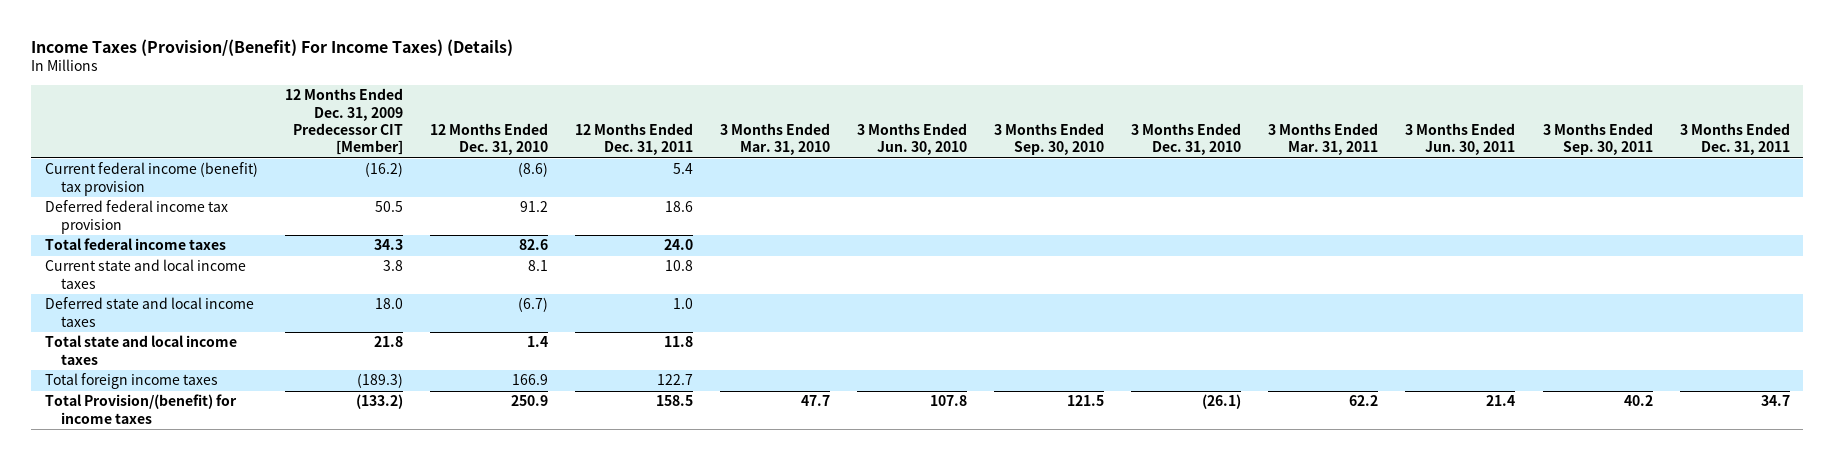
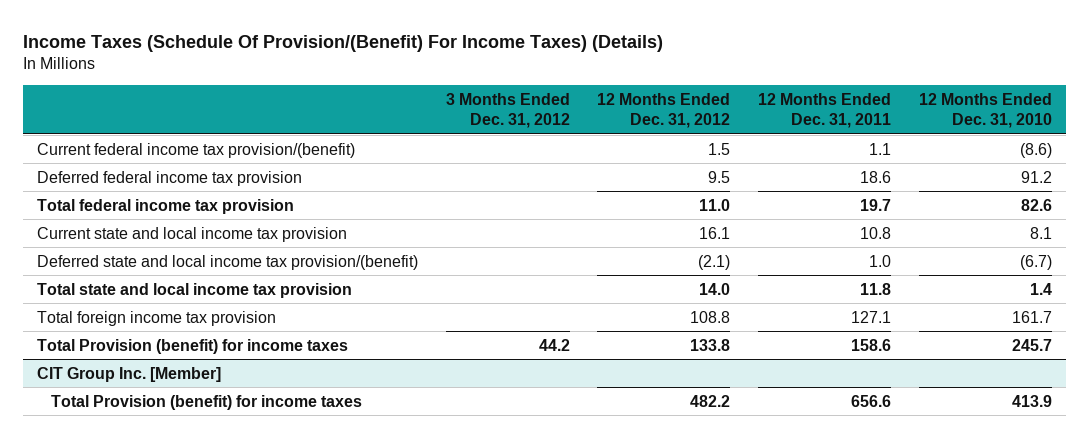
- Income Taxes (Provision/(Benefit) For Income Taxes) (Details)
+ Income Taxes (Schedule Of Provision/(Benefit) For Income Taxes) (Details)
- | 12 Months Ended Dec. 31, 2009 Predecessor CIT [Member] | 12 Months Ended Dec. 31, 2010 | 12 Months Ended Dec. 31, 2011 | 3 Months Ended Mar. 31, 2010 | 3 Months Ended Jun. 30, 2010 | 3 Months Ended Sep. 30, 2010 | 3 Months Ended Dec. 31, 2010 | 3 Months Ended Mar. 31, 2011 | 3 Months Ended Jun. 30, 2011 | 3 Months Ended Sep. 30, 2011 | 3 Months Ended Dec. 31, 2011
+ | 3 Months Ended Dec. 31, 2012 | 12 Months Ended Dec. 31, 2012 | 12 Months Ended Dec. 31, 2011 | 12 Months Ended Dec. 31, 2010
- Current federal income (benefit) tax provision | (16.2) | (8.6) | 5.4 | | | | | | | |
+ Current federal income tax provision/(benefit) | | 1.5 | 1.1 | (8.6)
- Total federal income taxes | 34.3 | 82.6 | 24.0 | | | | | | | |
- Current state and local income taxes | 3.8 | 8.1 | 10.8 | | | | | | | |
- Deferred state and local income taxes | 18.0 | (6.7) | 1.0 | | | | | | | |
- Total state and local income taxes | 21.8 | 1.4 | 11.8 | | | | | | | |
- Total foreign income taxes | (189.3) | 166.9 | 122.7 | | | | | | | |
- Total Provision/(benefit) for income taxes | (133.2) | 250.9 | 158.5 | 47.7 | 107.8 | 121.5 | (26.1) | 62.2 | 21.4 | 40.2 | 34.7
+ Total federal income tax provision | | 11.0 | 19.7 | 82.6
+ Current state and local income tax provision | | 16.1 | 10.8 | 8.1
+ Deferred state and local income tax provision/(benefit) | | (2.1) | 1.0 | (6.7)
+ Total state and local income tax provision | | 14.0 | 11.8 | 1.4
+ Total foreign income tax provision | | 108.8 | 127.1 | 161.7
+ Total Provision (benefit) for income taxes | 44.2 | 133.8 | 158.6 | 245.7
+ CIT Group Inc. [Member]
+ Total Provision (benefit) for income taxes | | 482.2 | 656.6 | 413.9

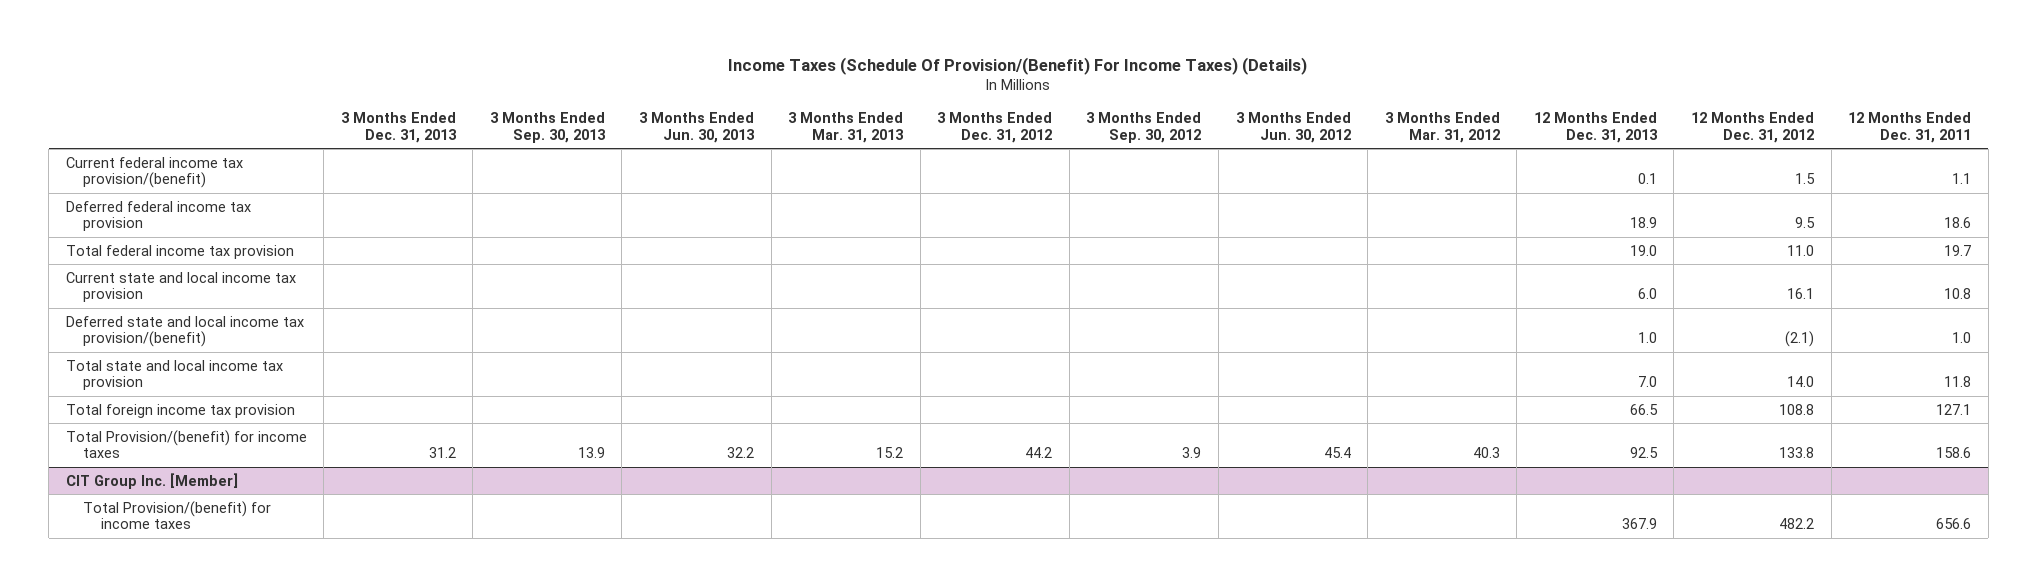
- | 3 Months Ended Dec. 31, 2012 | 12 Months Ended Dec. 31, 2012 | 12 Months Ended Dec. 31, 2011 | 12 Months Ended Dec. 31, 2010
+ | 3 Months Ended Dec. 31, 2013 | 3 Months Ended Sep. 30, 2013 | 3 Months Ended Jun. 30, 2013 | 3 Months Ended Mar. 31, 2013 | 3 Months Ended Dec. 31, 2012 | 3 Months Ended Sep. 30, 2012 | 3 Months Ended Jun. 30, 2012 | 3 Months Ended Mar. 31, 2012 | 12 Months Ended Dec. 31, 2013 | 12 Months Ended Dec. 31, 2012 | 12 Months Ended Dec. 31, 2011
- Total Provision (benefit) for income taxes | 44.2 | 133.8 | 158.6 | 245.7
+ Total Provision/(benefit) for income taxes | 31.2 | 13.9 | 32.2 | 15.2 | 44.2 | 3.9 | 45.4 | 40.3 | 92.5 | 133.8 | 158.6
@ CIT Group Inc. [Member]
- Total Provision (benefit) for income taxes | | 482.2 | 656.6 | 413.9
+ Total Provision/(benefit) for income taxes | | | | | | | | | 367.9 | 482.2 | 656.6

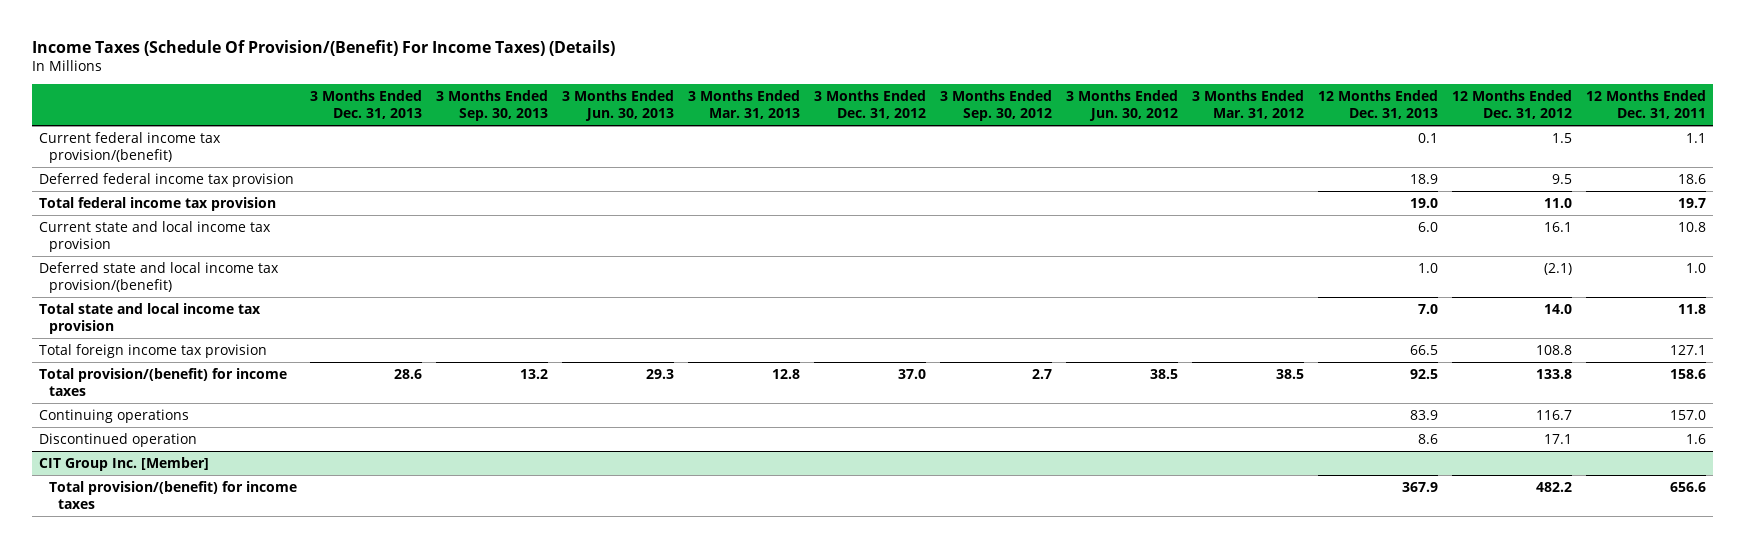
- Total Provision/(benefit) for income taxes | 31.2 | 13.9 | 32.2 | 15.2 | 44.2 | 3.9 | 45.4 | 40.3 | 92.5 | 133.8 | 158.6
+ Total provision/(benefit) for income taxes | 28.6 | 13.2 | 29.3 | 12.8 | 37.0 | 2.7 | 38.5 | 38.5 | 92.5 | 133.8 | 158.6
+ Continuing operations | | | | | | | | | 83.9 | 116.7 | 157.0
+ Discontinued operation | | | | | | | | | 8.6 | 17.1 | 1.6
@ CIT Group Inc. [Member]
- Total Provision/(benefit) for income taxes | | | | | | | | | 367.9 | 482.2 | 656.6
+ Total provision/(benefit) for income taxes | | | | | | | | | 367.9 | 482.2 | 656.6

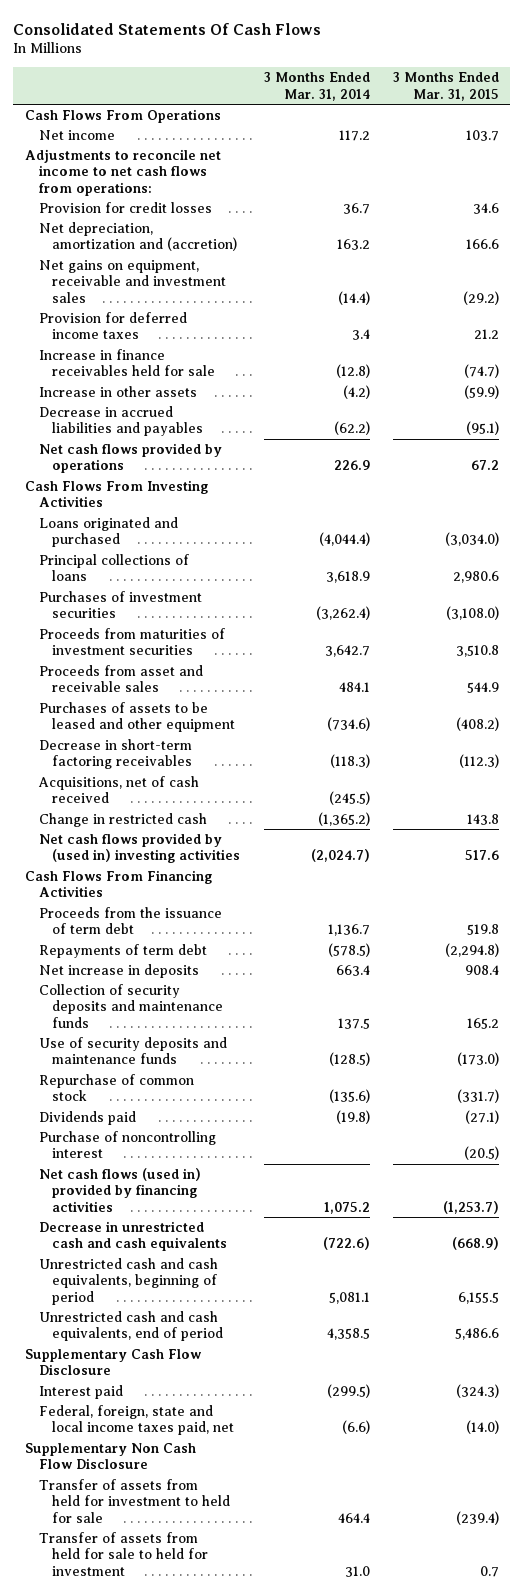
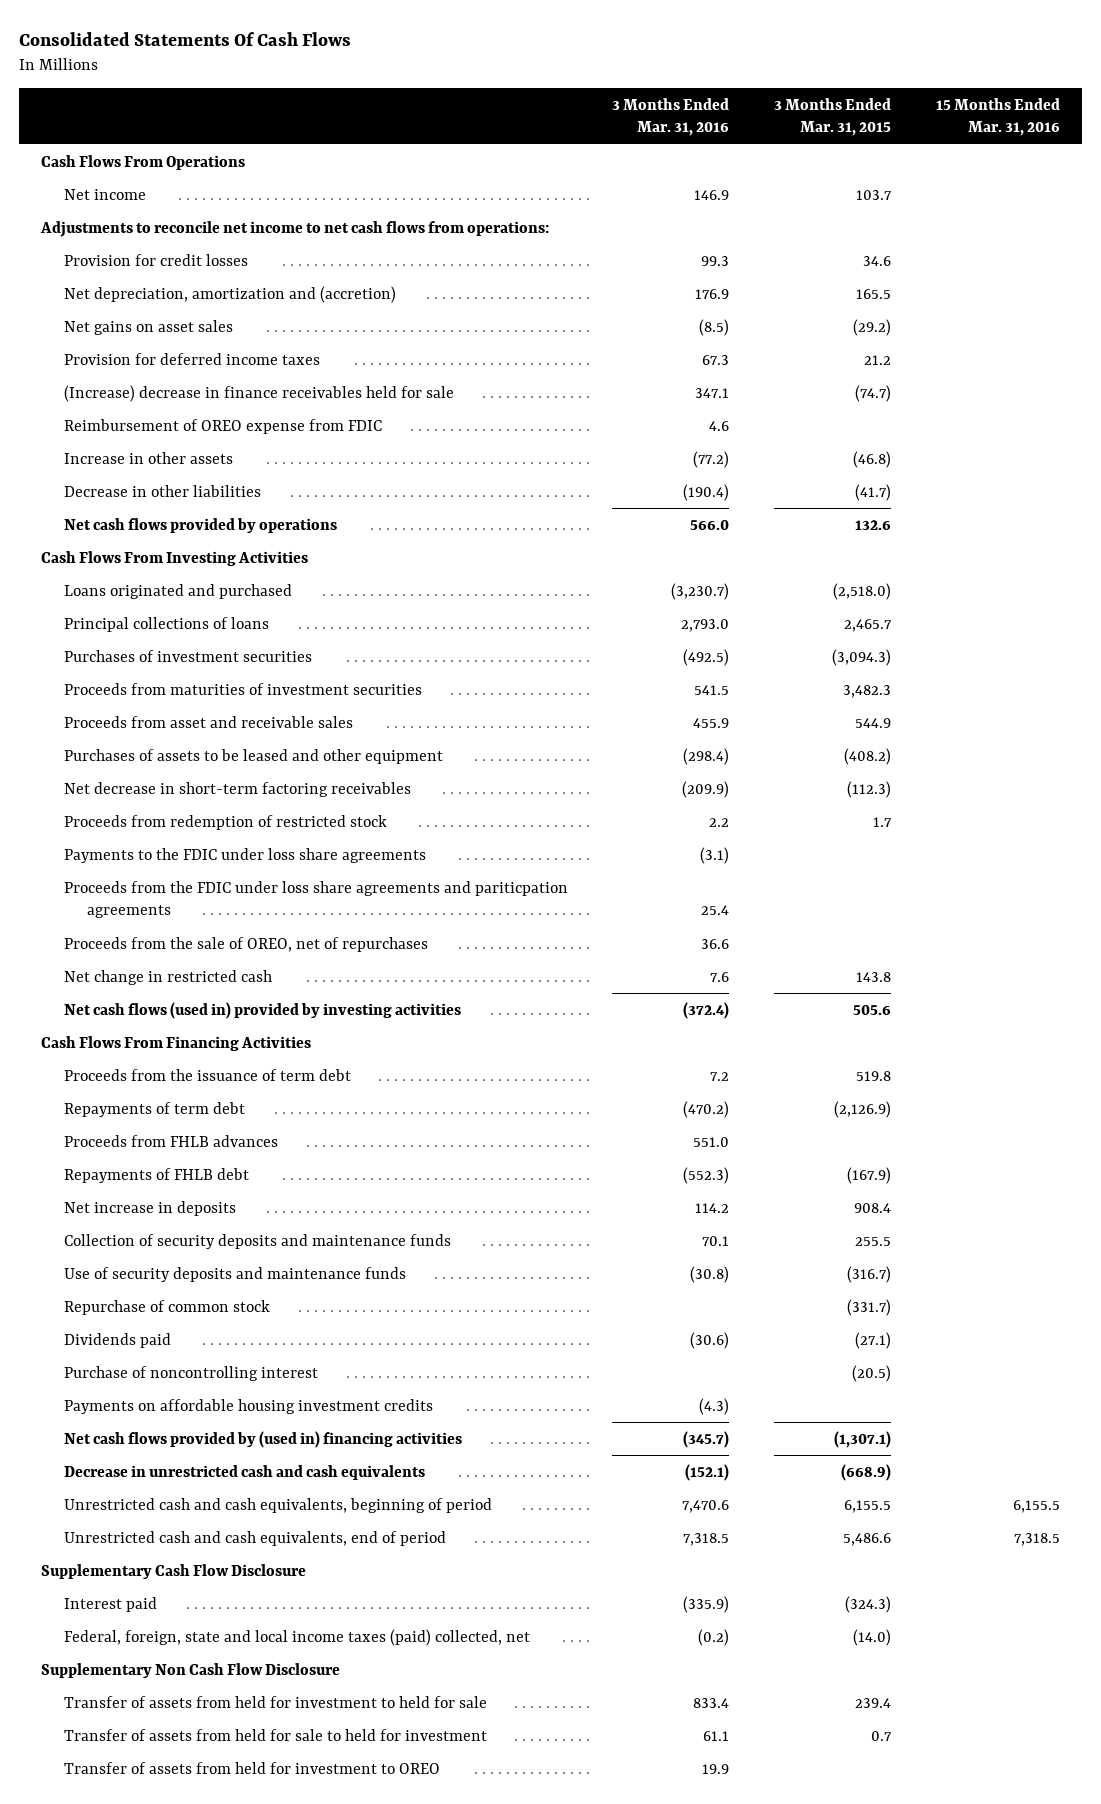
- | 3 Months Ended Mar. 31, 2014 | 3 Months Ended Mar. 31, 2015
+ | 3 Months Ended Mar. 31, 2016 | 3 Months Ended Mar. 31, 2015 | 15 Months Ended Mar. 31, 2016
- Net depreciation, amortization and (accretion) | 163.2 | 166.6
- Net gains on equipment, receivable and investment sales | (14.4) | (29.2)
+ Net depreciation, amortization and (accretion) | 176.9 | 165.5 |
+ Net gains on asset sales | (8.5) | (29.2) |
- Increase in finance receivables held for sale | (12.8) | (74.7)
- Increase in other assets | (4.2) | (59.9)
- Decrease in accrued liabilities and payables | (62.2) | (95.1)
- Net cash flows provided by operations | 226.9 | 67.2
+ (Increase) decrease in finance receivables held for sale | 347.1 | (74.7) |
+ Reimbursement of OREO expense from FDIC | 4.6 | |
+ Increase in other assets | (77.2) | (46.8) |
+ Decrease in other liabilities | (190.4) | (41.7) |
+ Net cash flows provided by operations | 566.0 | 132.6 |
- Loans originated and purchased | (4,044.4) | (3,034.0)
- Principal collections of loans | 3,618.9 | 2,980.6
- Purchases of investment securities | (3,262.4) | (3,108.0)
- Proceeds from maturities of investment securities | 3,642.7 | 3,510.8
+ Loans originated and purchased | (3,230.7) | (2,518.0) |
+ Principal collections of loans | 2,793.0 | 2,465.7 |
+ Purchases of investment securities | (492.5) | (3,094.3) |
+ Proceeds from maturities of investment securities | 541.5 | 3,482.3 |
- Decrease in short-term factoring receivables | (118.3) | (112.3)
- Acquisitions, net of cash received | (245.5) |
- Change in restricted cash | (1,365.2) | 143.8
- Net cash flows provided by (used in) investing activities | (2,024.7) | 517.6
+ Net decrease in short-term factoring receivables | (209.9) | (112.3) |
+ Proceeds from redemption of restricted stock | 2.2 | 1.7 |
+ Payments to the FDIC under loss share agreements | (3.1) | |
+ Proceeds from the FDIC under loss share agreements and pariticpation agreements | 25.4 | |
+ Proceeds from the sale of OREO, net of repurchases | 36.6 | |
+ Net change in restricted cash | 7.6 | 143.8 |
+ Net cash flows (used in) provided by investing activities | (372.4) | 505.6 |
- Repayments of term debt | (578.5) | (2,294.8)
+ Repayments of term debt | (470.2) | (2,126.9) |
+ Proceeds from FHLB advances | 551.0 | |
+ Repayments of FHLB debt | (552.3) | (167.9) |
- Collection of security deposits and maintenance funds | 137.5 | 165.2
- Use of security deposits and maintenance funds | (128.5) | (173.0)
+ Collection of security deposits and maintenance funds | 70.1 | 255.5 |
+ Use of security deposits and maintenance funds | (30.8) | (316.7) |
- Net cash flows (used in) provided by financing activities | 1,075.2 | (1,253.7)
+ Payments on affordable housing investment credits | (4.3) | |
+ Net cash flows provided by (used in) financing activities | (345.7) | (1,307.1) |
- Federal, foreign, state and local income taxes paid, net | (6.6) | (14.0)
+ Federal, foreign, state and local income taxes (paid) collected, net | (0.2) | (14.0) |
- Transfer of assets from held for investment to held for sale | 464.4 | (239.4)
+ Transfer of assets from held for investment to held for sale | 833.4 | 239.4 |
+ Transfer of assets from held for investment to OREO | 19.9 | |

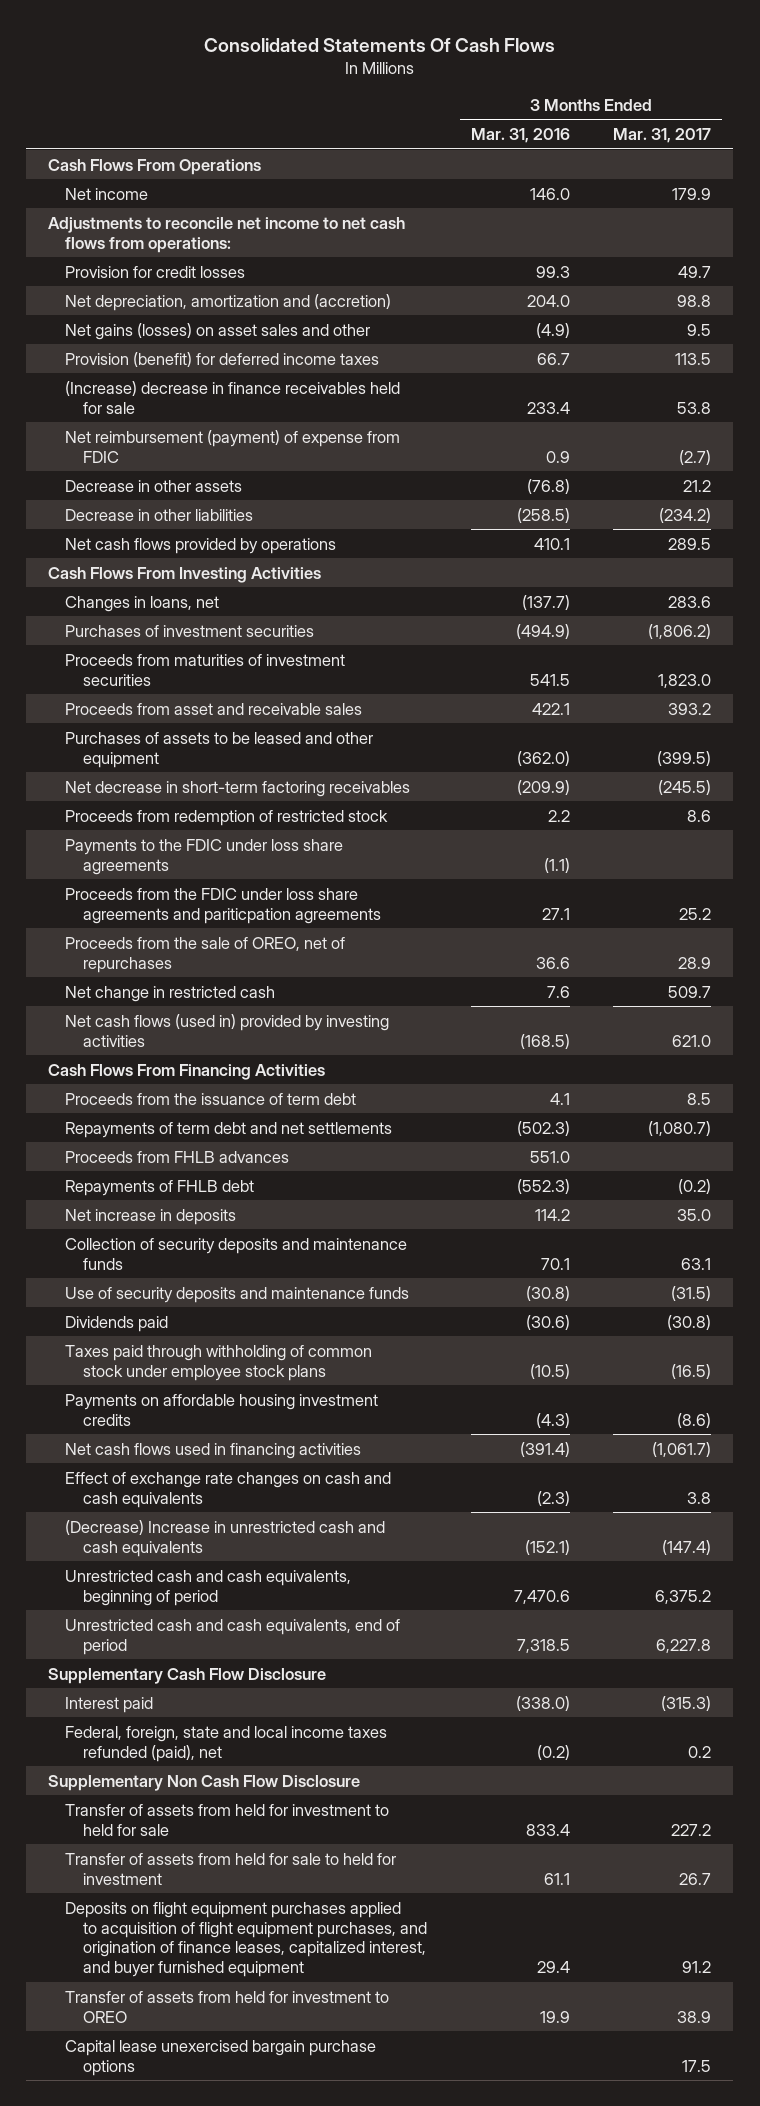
- | 3 Months Ended Mar. 31, 2016 | 3 Months Ended Mar. 31, 2015 | 15 Months Ended Mar. 31, 2016
+ | 3 Months Ended Mar. 31, 2016 | 3 Months Ended Mar. 31, 2017
- Net income | 146.9 | 103.7 |
+ Net income | 146.0 | 179.9
- Net depreciation, amortization and (accretion) | 176.9 | 165.5 |
- Net gains on asset sales | (8.5) | (29.2) |
- Provision for deferred income taxes | 67.3 | 21.2 |
- (Increase) decrease in finance receivables held for sale | 347.1 | (74.7) |
- Reimbursement of OREO expense from FDIC | 4.6 | |
- Increase in other assets | (77.2) | (46.8) |
- Decrease in other liabilities | (190.4) | (41.7) |
- Net cash flows provided by operations | 566.0 | 132.6 |
+ Net depreciation, amortization and (accretion) | 204.0 | 98.8
+ Net gains (losses) on asset sales and other | (4.9) | 9.5
+ Provision (benefit) for deferred income taxes | 66.7 | 113.5
+ (Increase) decrease in finance receivables held for sale | 233.4 | 53.8
+ Net reimbursement (payment) of expense from FDIC | 0.9 | (2.7)
+ Decrease in other assets | (76.8) | 21.2
+ Decrease in other liabilities | (258.5) | (234.2)
+ Net cash flows provided by operations | 410.1 | 289.5
- Loans originated and purchased | (3,230.7) | (2,518.0) |
- Principal collections of loans | 2,793.0 | 2,465.7 |
- Purchases of investment securities | (492.5) | (3,094.3) |
+ Changes in loans, net | (137.7) | 283.6
+ Purchases of investment securities | (494.9) | (1,806.2)
- Proceeds from asset and receivable sales | 455.9 | 544.9 |
- Purchases of assets to be leased and other equipment | (298.4) | (408.2) |
+ Proceeds from asset and receivable sales | 422.1 | 393.2
+ Purchases of assets to be leased and other equipment | (362.0) | (399.5)
- Payments to the FDIC under loss share agreements | (3.1) | |
- Proceeds from the FDIC under loss share agreements and pariticpation agreements | 25.4 | |
+ Payments to the FDIC under loss share agreements | (1.1) |
+ Proceeds from the FDIC under loss share agreements and pariticpation agreements | 27.1 | 25.2
- Net cash flows (used in) provided by investing activities | (372.4) | 505.6 |
+ Net cash flows (used in) provided by investing activities | (168.5) | 621.0
- Proceeds from the issuance of term debt | 7.2 | 519.8 |
- Repayments of term debt | (470.2) | (2,126.9) |
+ Proceeds from the issuance of term debt | 4.1 | 8.5
+ Repayments of term debt and net settlements | (502.3) | (1,080.7)
- Repurchase of common stock | | (331.7) |
- Purchase of noncontrolling interest | | (20.5) |
+ Taxes paid through withholding of common stock under employee stock plans | (10.5) | (16.5)
- Net cash flows provided by (used in) financing activities | (345.7) | (1,307.1) |
- Decrease in unrestricted cash and cash equivalents | (152.1) | (668.9) |
+ Net cash flows used in financing activities | (391.4) | (1,061.7)
+ Effect of exchange rate changes on cash and cash equivalents | (2.3) | 3.8
+ (Decrease) Increase in unrestricted cash and cash equivalents | (152.1) | (147.4)
- Interest paid | (335.9) | (324.3) |
- Federal, foreign, state and local income taxes (paid) collected, net | (0.2) | (14.0) |
+ Interest paid | (338.0) | (315.3)
+ Federal, foreign, state and local income taxes refunded (paid), net | (0.2) | 0.2
+ Deposits on flight equipment purchases applied to acquisition of flight equipment purchases, and origination of finance leases, capitalized interest, and buyer furnished equipment | 29.4 | 91.2
+ Capital lease unexercised bargain purchase options | | 17.5

